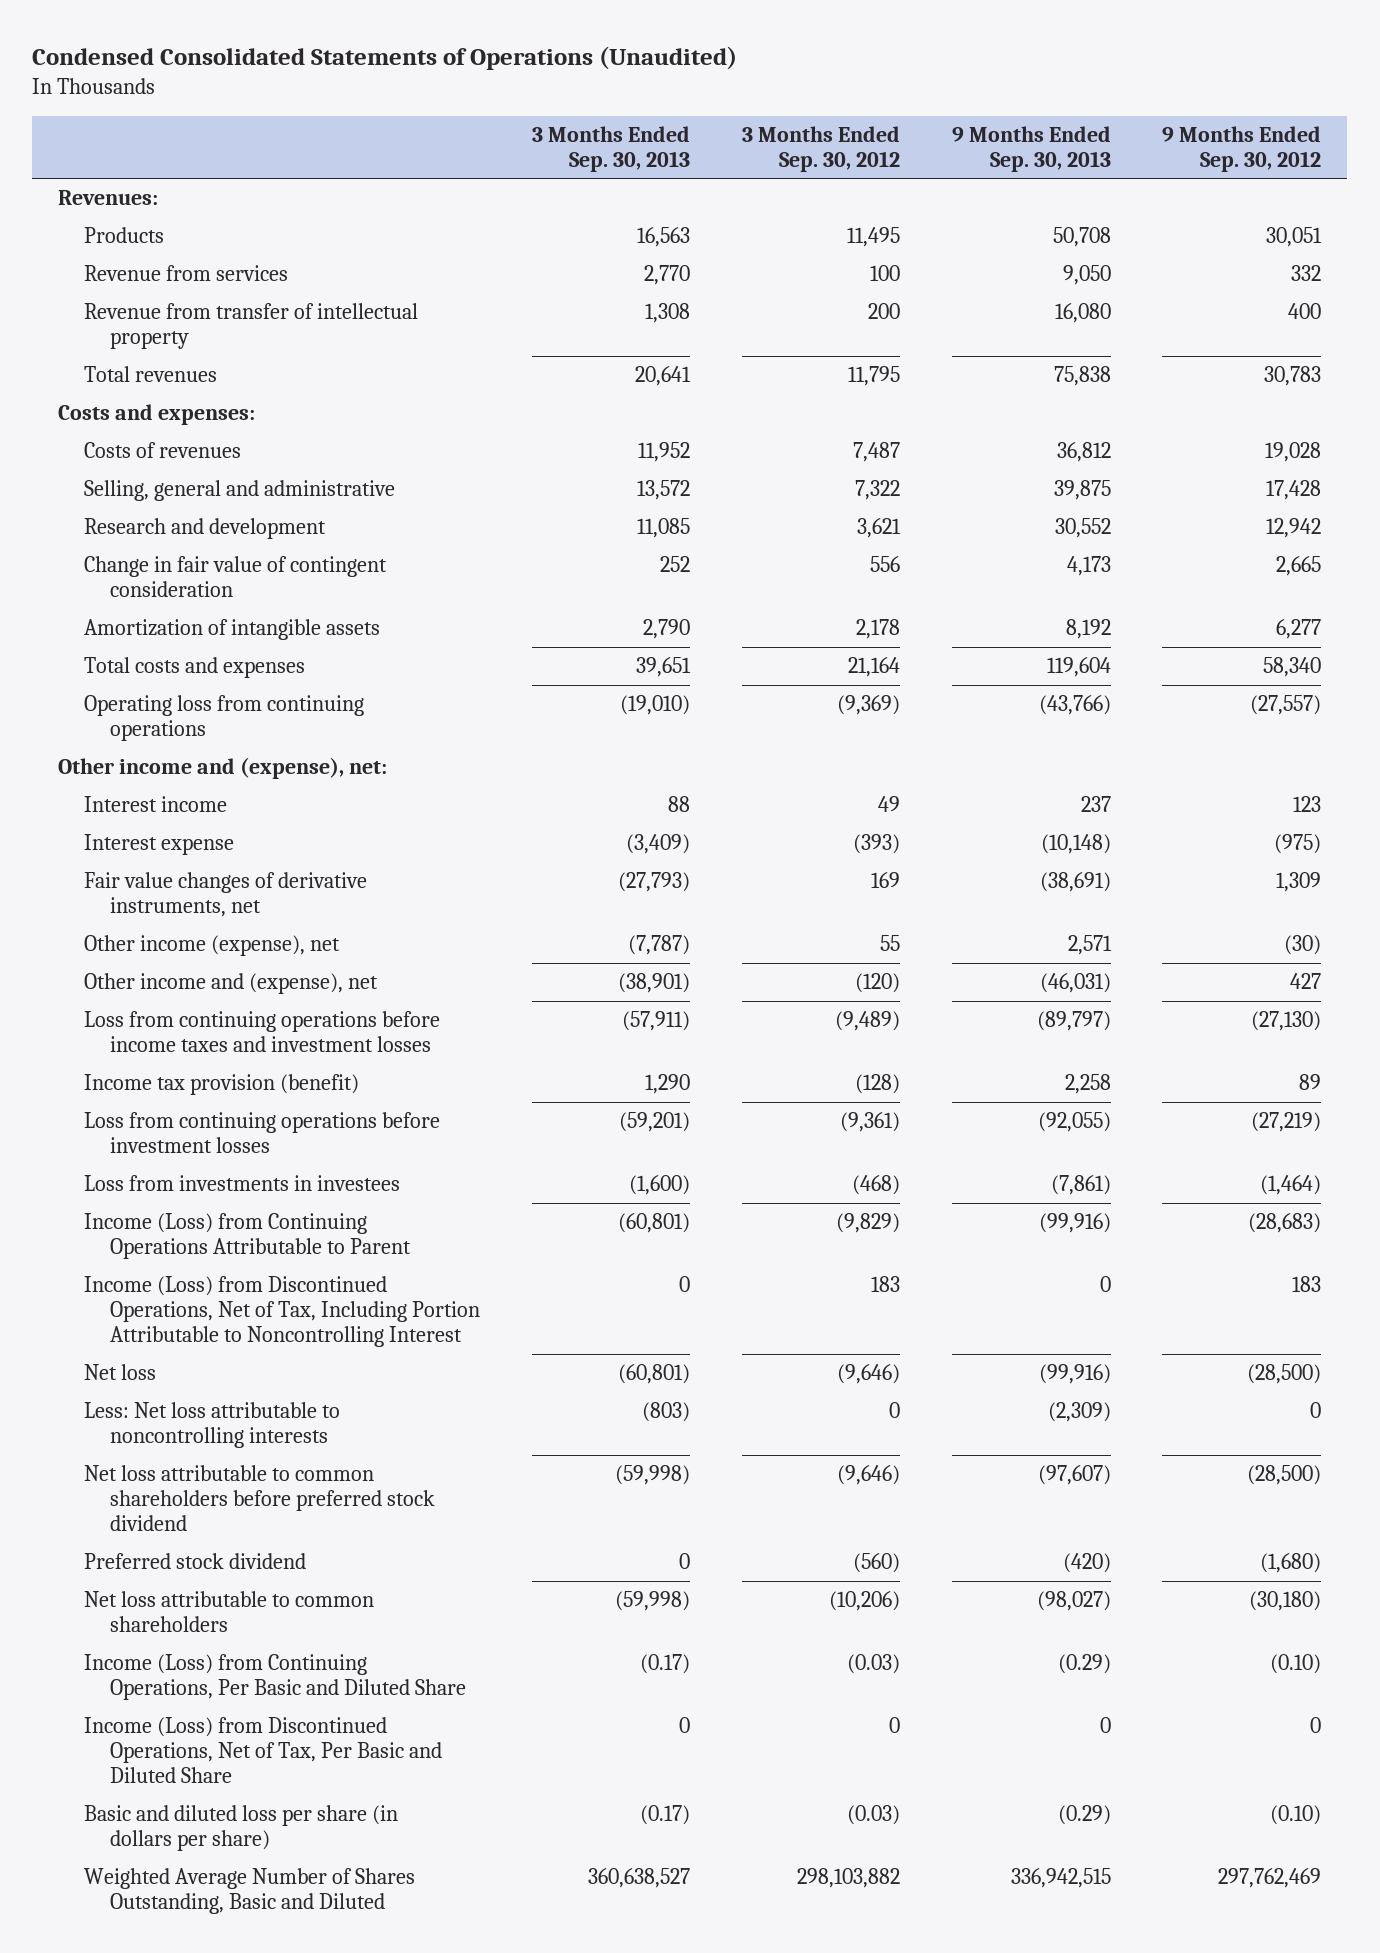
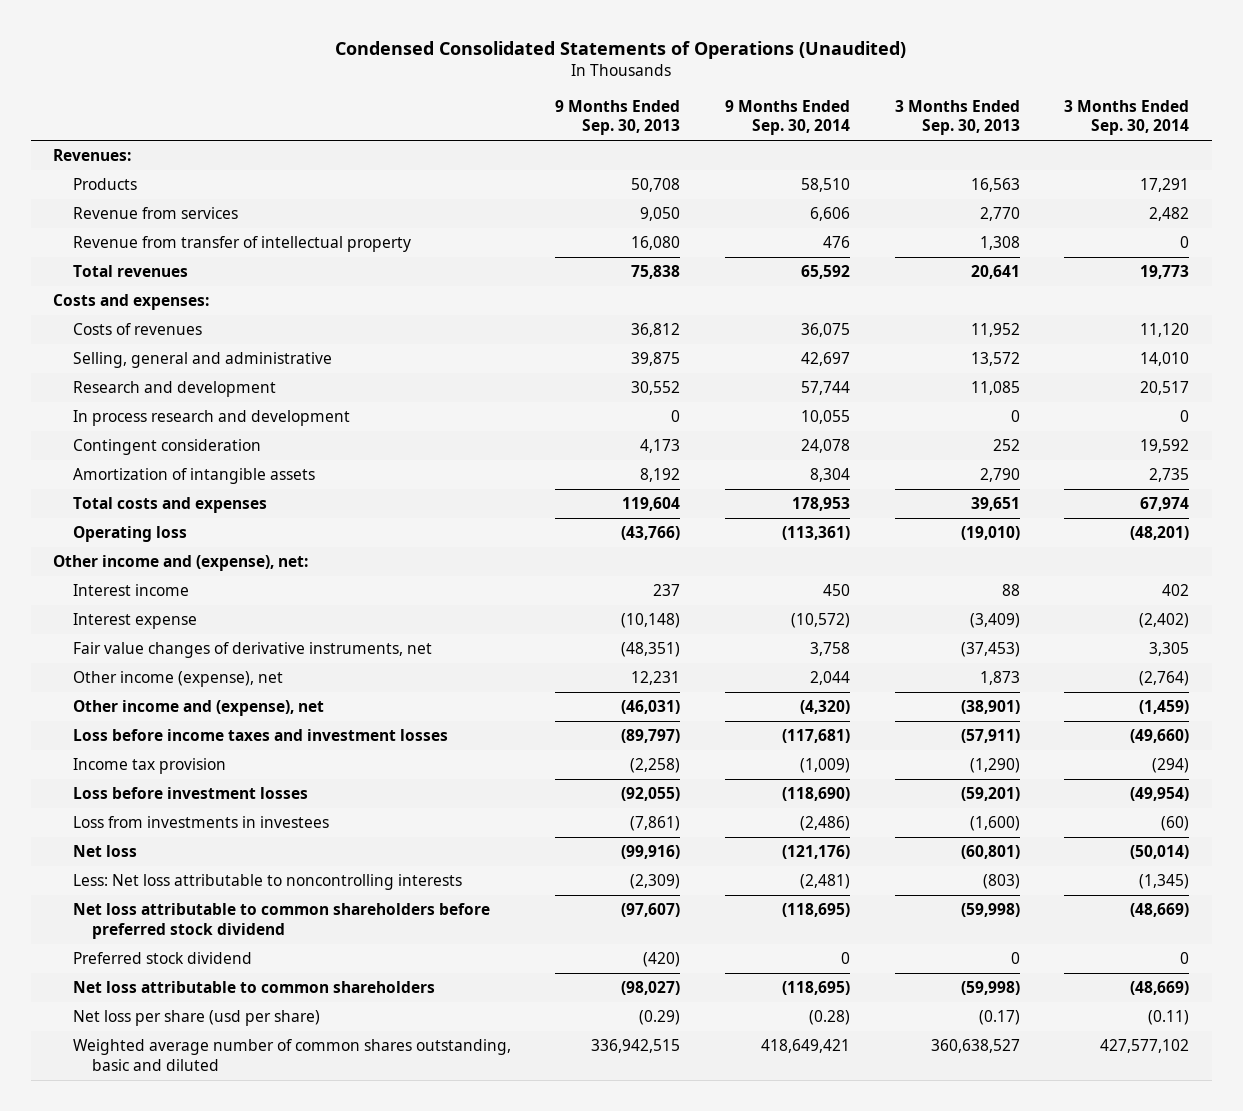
- | 3 Months Ended Sep. 30, 2013 | 3 Months Ended Sep. 30, 2012 | 9 Months Ended Sep. 30, 2013 | 9 Months Ended Sep. 30, 2012
+ | 9 Months Ended Sep. 30, 2013 | 9 Months Ended Sep. 30, 2014 | 3 Months Ended Sep. 30, 2013 | 3 Months Ended Sep. 30, 2014
- Change in fair value of contingent consideration | 252 | 556 | 4,173 | 2,665
+ In process research and development | 0 | 10,055 | 0 | 0
+ Contingent consideration | 4,173 | 24,078 | 252 | 19,592
- Operating loss from continuing operations | (19,010) | (9,369) | (43,766) | (27,557)
+ Operating loss | (43,766) | (113,361) | (19,010) | (48,201)
- Fair value changes of derivative instruments, net | (27,793) | 169 | (38,691) | 1,309
- Other income (expense), net | (7,787) | 55 | 2,571 | (30)
+ Fair value changes of derivative instruments, net | (48,351) | 3,758 | (37,453) | 3,305
+ Other income (expense), net | 12,231 | 2,044 | 1,873 | (2,764)
- Loss from continuing operations before income taxes and investment losses | (57,911) | (9,489) | (89,797) | (27,130)
- Income tax provision (benefit) | 1,290 | (128) | 2,258 | 89
- Loss from continuing operations before investment losses | (59,201) | (9,361) | (92,055) | (27,219)
+ Loss before income taxes and investment losses | (89,797) | (117,681) | (57,911) | (49,660)
+ Income tax provision | (2,258) | (1,009) | (1,290) | (294)
+ Loss before investment losses | (92,055) | (118,690) | (59,201) | (49,954)
- Income (Loss) from Continuing Operations Attributable to Parent | (60,801) | (9,829) | (99,916) | (28,683)
- Income (Loss) from Discontinued Operations, Net of Tax, Including Portion Attributable to Noncontrolling Interest | 0 | 183 | 0 | 183
- Income (Loss) from Continuing Operations, Per Basic and Diluted Share | (0.17) | (0.03) | (0.29) | (0.10)
- Income (Loss) from Discontinued Operations, Net of Tax, Per Basic and Diluted Share | 0 | 0 | 0 | 0
- Basic and diluted loss per share (in dollars per share) | (0.17) | (0.03) | (0.29) | (0.10)
- Weighted Average Number of Shares Outstanding, Basic and Diluted | 360,638,527 | 298,103,882 | 336,942,515 | 297,762,469
+ Net loss per share (usd per share) | (0.29) | (0.28) | (0.17) | (0.11)
+ Weighted average number of common shares outstanding, basic and diluted | 336,942,515 | 418,649,421 | 360,638,527 | 427,577,102

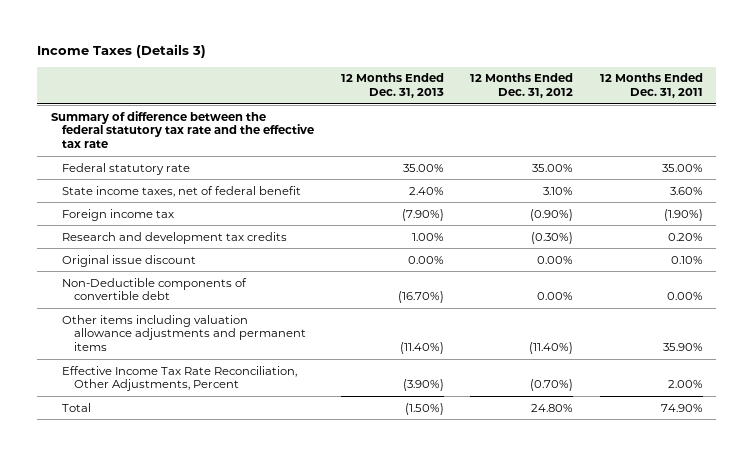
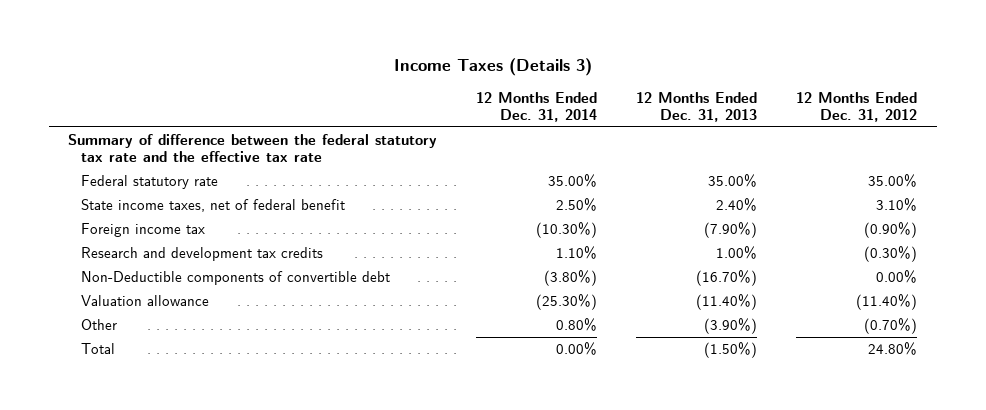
- | 12 Months Ended Dec. 31, 2013 | 12 Months Ended Dec. 31, 2012 | 12 Months Ended Dec. 31, 2011
+ | 12 Months Ended Dec. 31, 2014 | 12 Months Ended Dec. 31, 2013 | 12 Months Ended Dec. 31, 2012
- Original issue discount | 0.00% | 0.00% | 0.10%
- Other items including valuation allowance adjustments and permanent items | (11.40%) | (11.40%) | 35.90%
- Effective Income Tax Rate Reconciliation, Other Adjustments, Percent | (3.90%) | (0.70%) | 2.00%
+ Valuation allowance | (25.30%) | (11.40%) | (11.40%)
+ Other | 0.80% | (3.90%) | (0.70%)

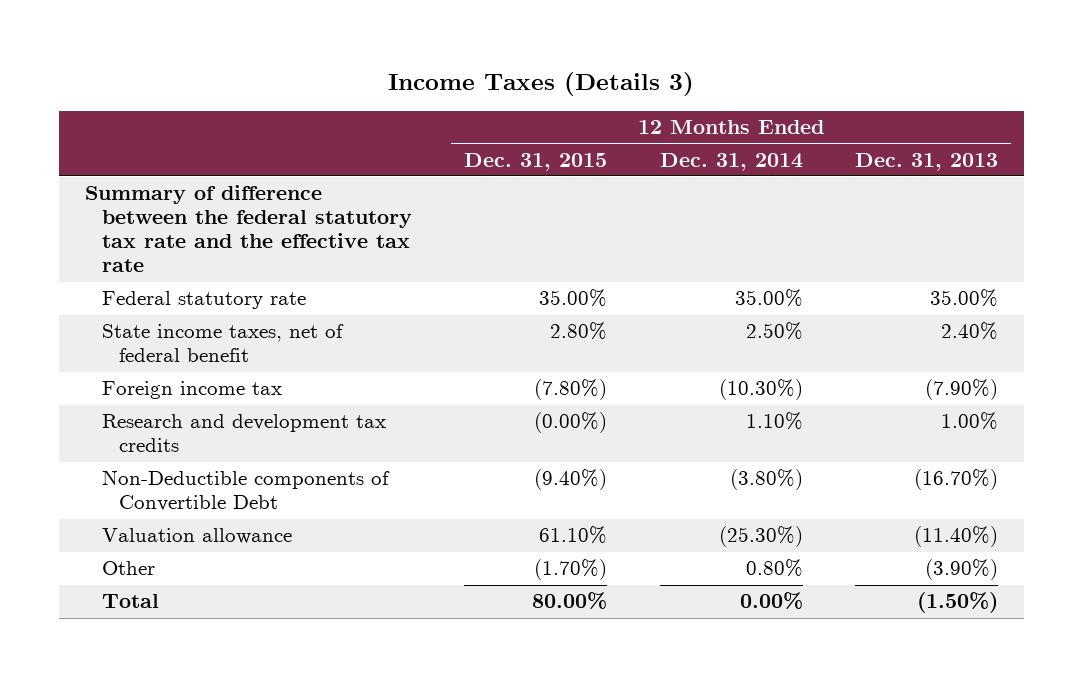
- | 12 Months Ended Dec. 31, 2014 | 12 Months Ended Dec. 31, 2013 | 12 Months Ended Dec. 31, 2012
+ | 12 Months Ended Dec. 31, 2015 | 12 Months Ended Dec. 31, 2014 | 12 Months Ended Dec. 31, 2013
- Non-Deductible components of convertible debt | (3.80%) | (16.70%) | 0.00%
+ Non-Deductible components of Convertible Debt | (9.40%) | (3.80%) | (16.70%)

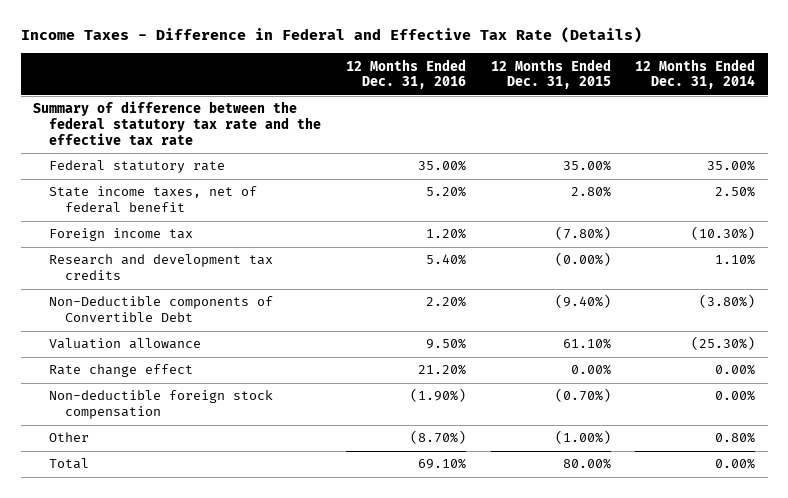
- Income Taxes (Details 3)
+ Income Taxes - Difference in Federal and Effective Tax Rate (Details)
- | 12 Months Ended Dec. 31, 2015 | 12 Months Ended Dec. 31, 2014 | 12 Months Ended Dec. 31, 2013
+ | 12 Months Ended Dec. 31, 2016 | 12 Months Ended Dec. 31, 2015 | 12 Months Ended Dec. 31, 2014
- Other | (1.70%) | 0.80% | (3.90%)
+ Rate change effect | 21.20% | 0.00% | 0.00%
+ Non-deductible foreign stock compensation | (1.90%) | (0.70%) | 0.00%
+ Other | (8.70%) | (1.00%) | 0.80%

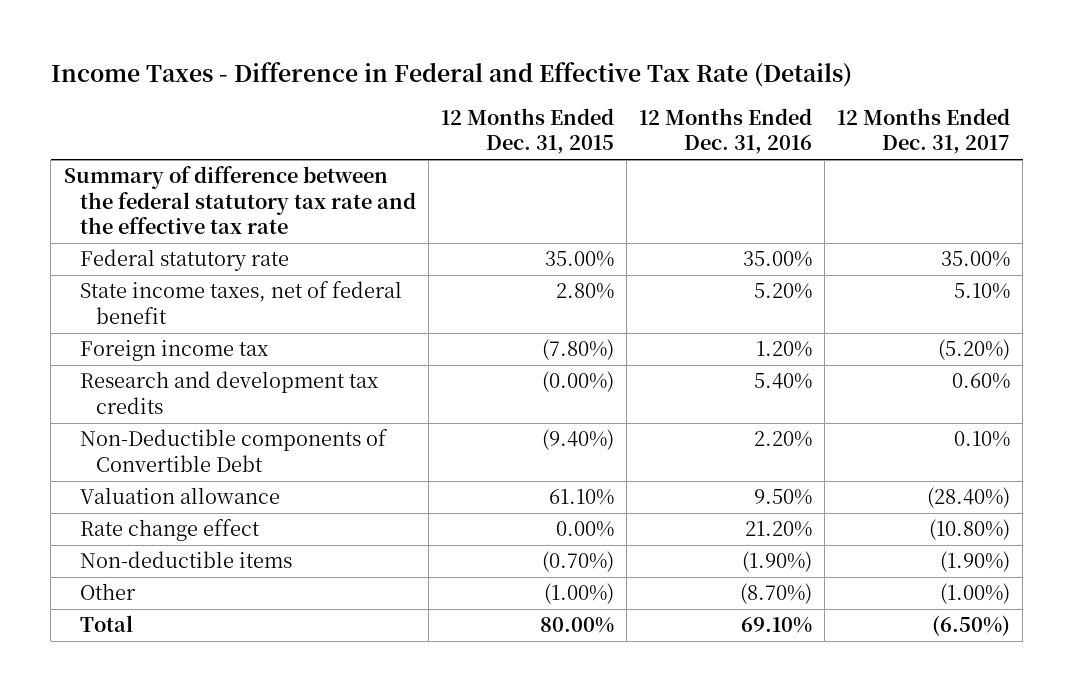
- | 12 Months Ended Dec. 31, 2016 | 12 Months Ended Dec. 31, 2015 | 12 Months Ended Dec. 31, 2014
+ | 12 Months Ended Dec. 31, 2015 | 12 Months Ended Dec. 31, 2016 | 12 Months Ended Dec. 31, 2017
- Non-deductible foreign stock compensation | (1.90%) | (0.70%) | 0.00%
+ Non-deductible items | (0.70%) | (1.90%) | (1.90%)

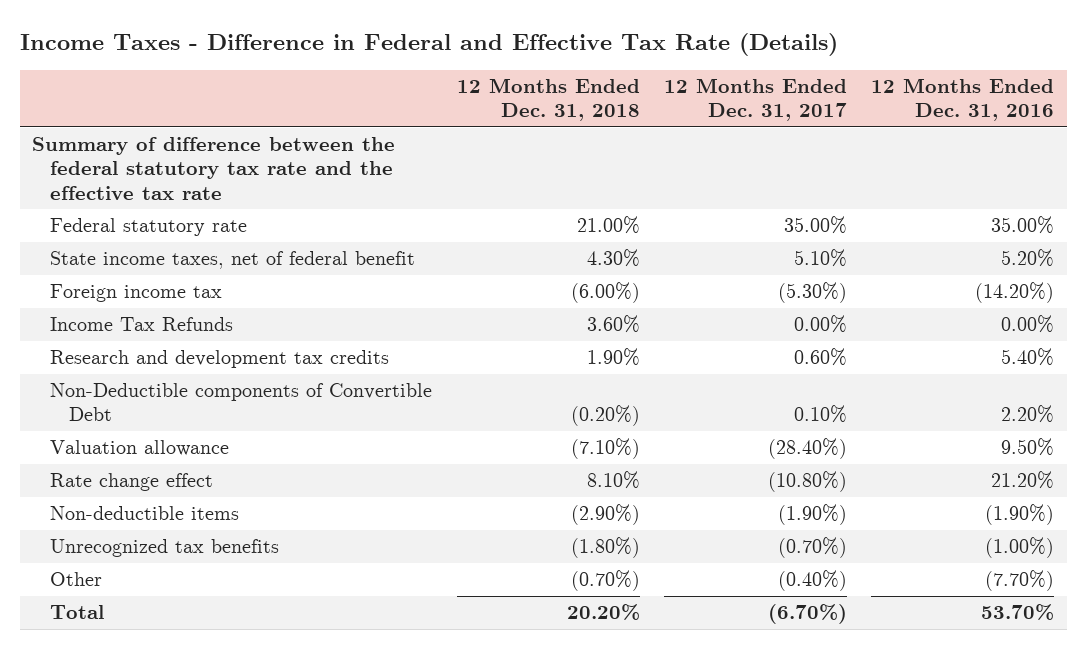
- | 12 Months Ended Dec. 31, 2015 | 12 Months Ended Dec. 31, 2016 | 12 Months Ended Dec. 31, 2017
+ | 12 Months Ended Dec. 31, 2018 | 12 Months Ended Dec. 31, 2017 | 12 Months Ended Dec. 31, 2016
- Foreign income tax | (7.80%) | 1.20% | (5.20%)
+ Foreign income tax | (6.00%) | (5.30%) | (14.20%)
+ Income Tax Refunds | 3.60% | 0.00% | 0.00%
- Other | (1.00%) | (8.70%) | (1.00%)
- Total | 80.00% | 69.10% | (6.50%)
+ Unrecognized tax benefits | (1.80%) | (0.70%) | (1.00%)
+ Other | (0.70%) | (0.40%) | (7.70%)
+ Total | 20.20% | (6.70%) | 53.70%

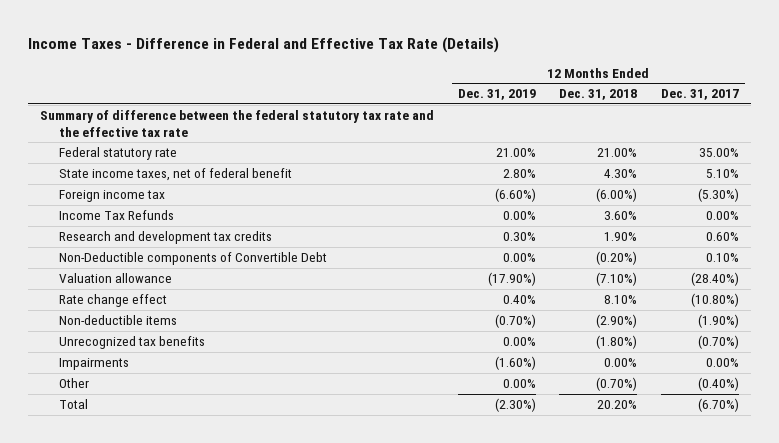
- | 12 Months Ended Dec. 31, 2018 | 12 Months Ended Dec. 31, 2017 | 12 Months Ended Dec. 31, 2016
+ | 12 Months Ended Dec. 31, 2019 | 12 Months Ended Dec. 31, 2018 | 12 Months Ended Dec. 31, 2017
+ Impairments | (1.60%) | 0.00% | 0.00%

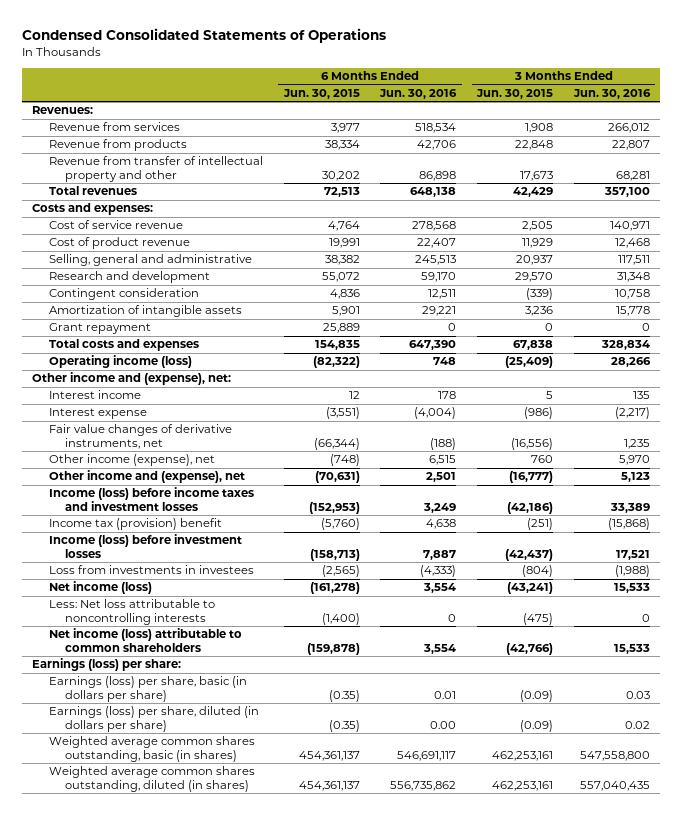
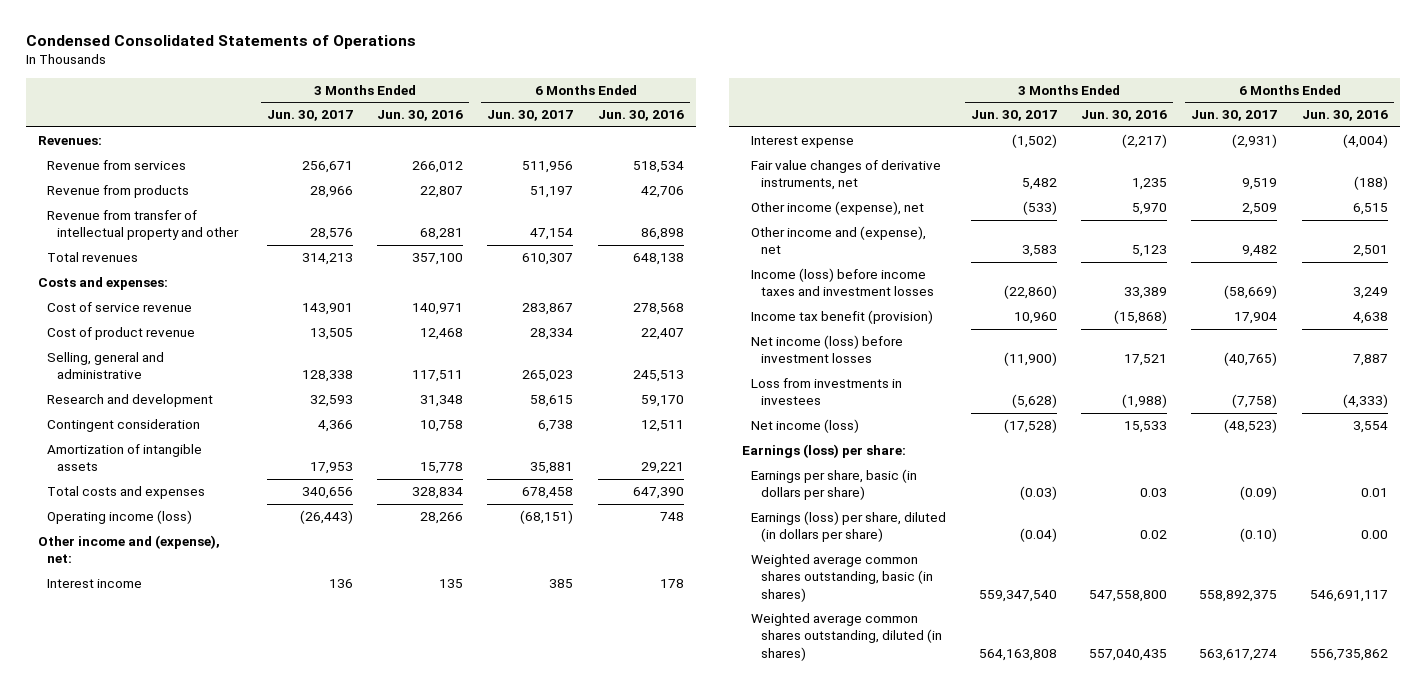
- | 6 Months Ended Jun. 30, 2015 | 6 Months Ended Jun. 30, 2016 | 3 Months Ended Jun. 30, 2015 | 3 Months Ended Jun. 30, 2016
+ | 3 Months Ended Jun. 30, 2017 | 3 Months Ended Jun. 30, 2016 | 6 Months Ended Jun. 30, 2017 | 6 Months Ended Jun. 30, 2016
- Grant repayment | 25,889 | 0 | 0 | 0
- Income tax (provision) benefit | (5,760) | 4,638 | (251) | (15,868)
- Income (loss) before investment losses | (158,713) | 7,887 | (42,437) | 17,521
+ Income tax benefit (provision) | 10,960 | (15,868) | 17,904 | 4,638
+ Net income (loss) before investment losses | (11,900) | 17,521 | (40,765) | 7,887
- Less: Net loss attributable to noncontrolling interests | (1,400) | 0 | (475) | 0
- Net income (loss) attributable to common shareholders | (159,878) | 3,554 | (42,766) | 15,533
- Earnings (loss) per share, basic (in dollars per share) | (0.35) | 0.01 | (0.09) | 0.03
+ Earnings per share, basic (in dollars per share) | (0.03) | 0.03 | (0.09) | 0.01

